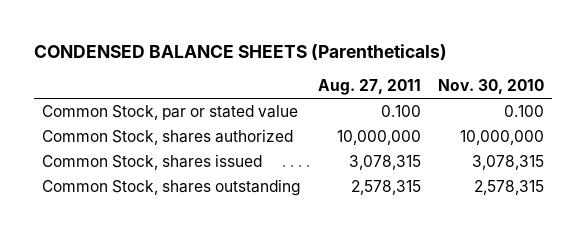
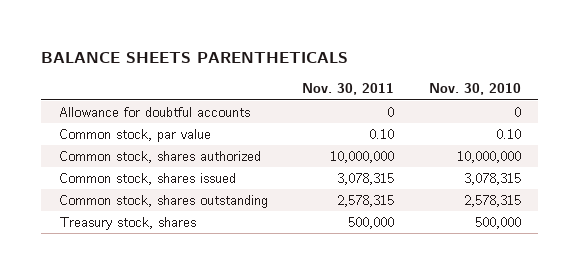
- CONDENSED BALANCE SHEETS (Parentheticals)
+ BALANCE SHEETS PARENTHETICALS
- | Aug. 27, 2011 | Nov. 30, 2010
+ | Nov. 30, 2011 | Nov. 30, 2010
- Common Stock, par or stated value | 0.100 | 0.100
- Common Stock, shares authorized | 10,000,000 | 10,000,000
- Common Stock, shares issued | 3,078,315 | 3,078,315
- Common Stock, shares outstanding | 2,578,315 | 2,578,315
+ Allowance for doubtful accounts | 0 | 0
+ Common stock, par value | 0.10 | 0.10
+ Common stock, shares authorized | 10,000,000 | 10,000,000
+ Common stock, shares issued | 3,078,315 | 3,078,315
+ Common stock, shares outstanding | 2,578,315 | 2,578,315
+ Treasury stock, shares | 500,000 | 500,000

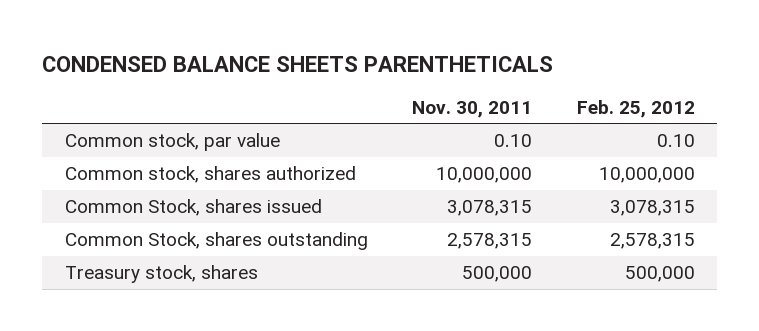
- BALANCE SHEETS PARENTHETICALS
+ CONDENSED BALANCE SHEETS PARENTHETICALS
- | Nov. 30, 2011 | Nov. 30, 2010
+ | Nov. 30, 2011 | Feb. 25, 2012
- Allowance for doubtful accounts | 0 | 0
- Common stock, shares issued | 3,078,315 | 3,078,315
- Common stock, shares outstanding | 2,578,315 | 2,578,315
+ Common Stock, shares issued | 3,078,315 | 3,078,315
+ Common Stock, shares outstanding | 2,578,315 | 2,578,315

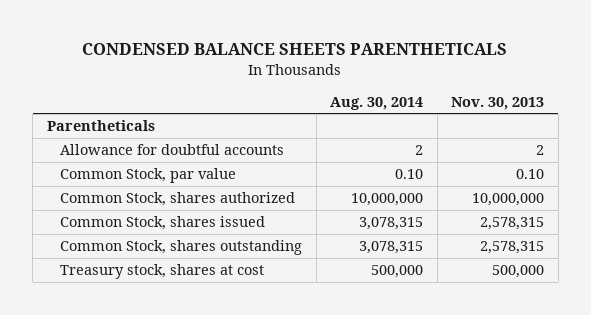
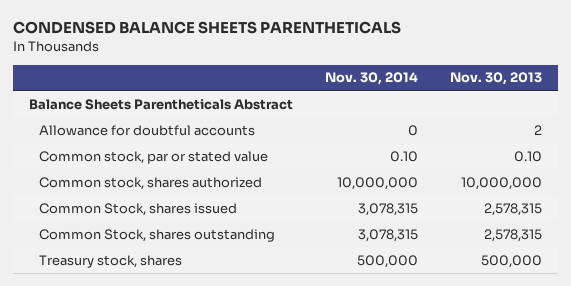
- | Aug. 30, 2014 | Nov. 30, 2013
+ | Nov. 30, 2014 | Nov. 30, 2013
- Parentheticals
+ Balance Sheets Parentheticals Abstract
- Common Stock, par value | 0.10 | 0.10
- Common Stock, shares authorized | 10,000,000 | 10,000,000
+ Common stock, par or stated value | 0.10 | 0.10
+ Common stock, shares authorized | 10,000,000 | 10,000,000
- Treasury stock, shares at cost | 500,000 | 500,000
+ Treasury stock, shares | 500,000 | 500,000

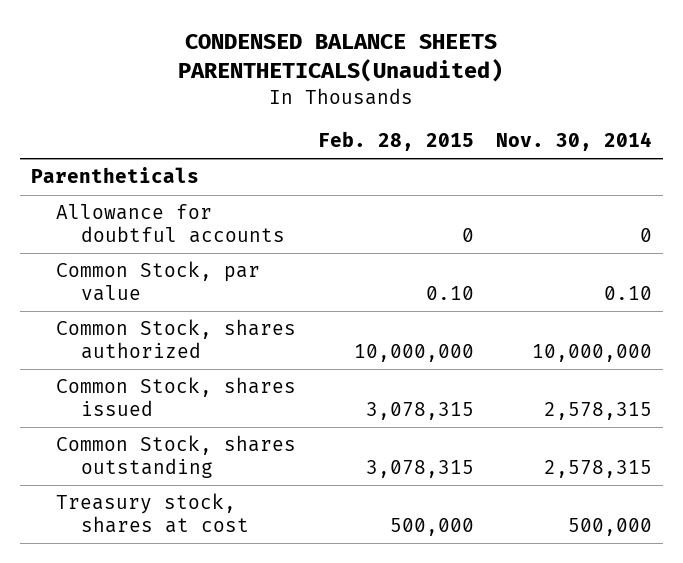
- CONDENSED BALANCE SHEETS PARENTHETICALS
+ CONDENSED BALANCE SHEETS PARENTHETICALS(Unaudited)
- | Nov. 30, 2014 | Nov. 30, 2013
+ | Feb. 28, 2015 | Nov. 30, 2014
- Balance Sheets Parentheticals Abstract
+ Parentheticals
- Common stock, par or stated value | 0.10 | 0.10
- Common stock, shares authorized | 10,000,000 | 10,000,000
- Common Stock, shares issued | 3,078,315 | 2,578,315
- Common Stock, shares outstanding | 3,078,315 | 2,578,315
- Treasury stock, shares | 500,000 | 500,000
+ Common Stock, par value | 0.10 | 0.10
+ Common Stock, shares authorized | 10,000,000 | 10,000,000
+ Common Stock, shares issued | 3,078,315 | 2,578,315
+ Common Stock, shares outstanding | 3,078,315 | 2,578,315
+ Treasury stock, shares at cost | 500,000 | 500,000

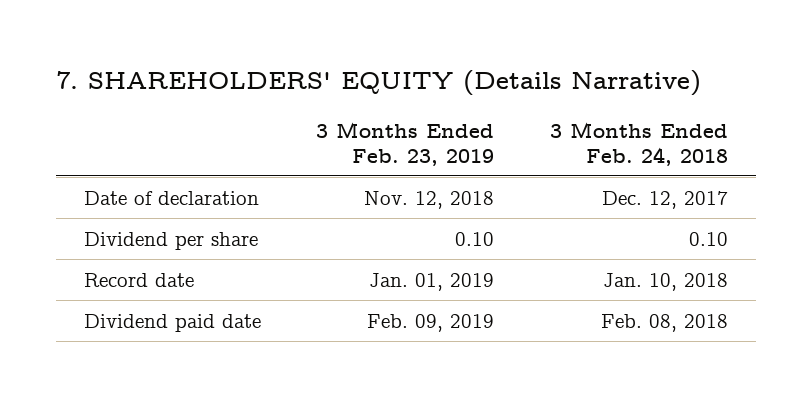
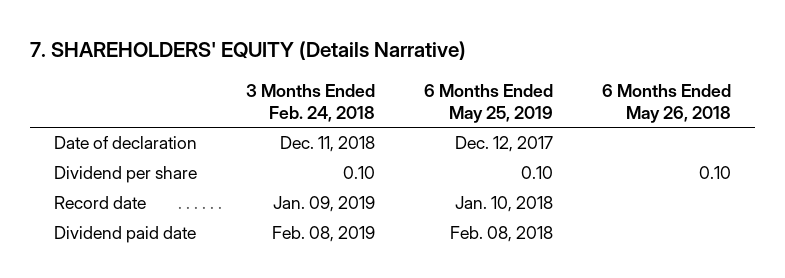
- | 3 Months Ended Feb. 23, 2019 | 3 Months Ended Feb. 24, 2018
+ | 3 Months Ended Feb. 24, 2018 | 6 Months Ended May 25, 2019 | 6 Months Ended May 26, 2018
- Date of declaration | Nov. 12, 2018 | Dec. 12, 2017
+ Date of declaration | Dec. 11, 2018 | Dec. 12, 2017 |
- Record date | Jan. 01, 2019 | Jan. 10, 2018
- Dividend paid date | Feb. 09, 2019 | Feb. 08, 2018
+ Record date | Jan. 09, 2019 | Jan. 10, 2018 |
+ Dividend paid date | Feb. 08, 2019 | Feb. 08, 2018 |

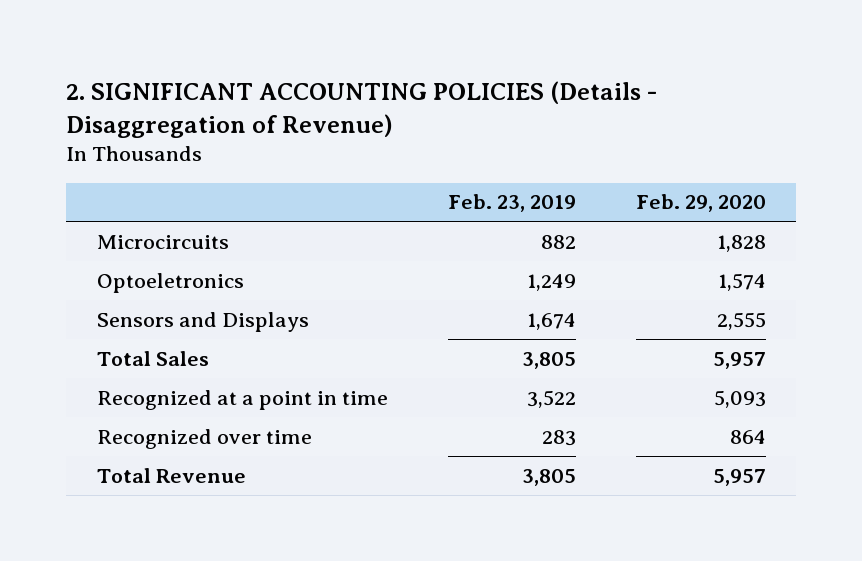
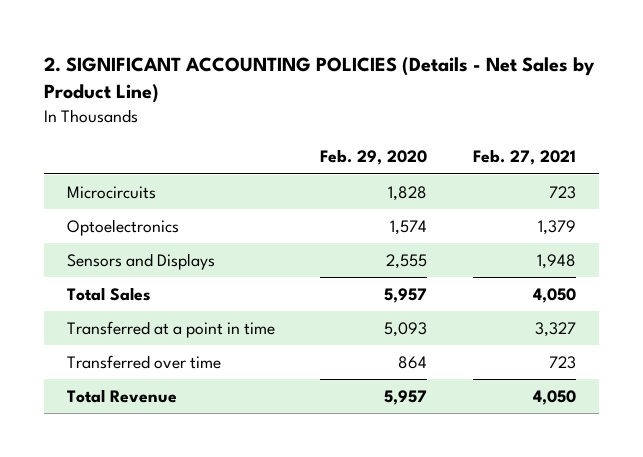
- 2. SIGNIFICANT ACCOUNTING POLICIES (Details - Disaggregation of Revenue)
+ 2. SIGNIFICANT ACCOUNTING POLICIES (Details - Net Sales by Product Line)
- | Feb. 23, 2019 | Feb. 29, 2020
+ | Feb. 29, 2020 | Feb. 27, 2021
- Optoeletronics | 1,249 | 1,574
+ Optoelectronics | 1,574 | 1,379
- Recognized at a point in time | 3,522 | 5,093
- Recognized over time | 283 | 864
+ Transferred at a point in time | 5,093 | 3,327
+ Transferred over time | 864 | 723

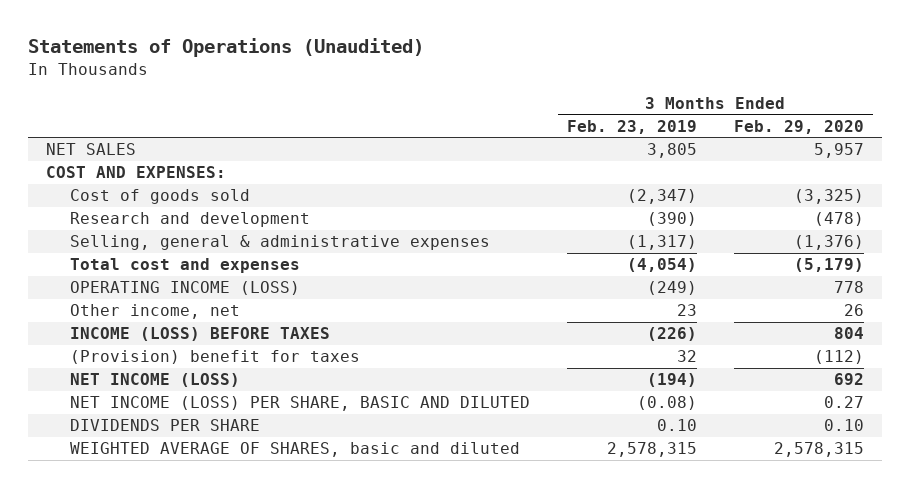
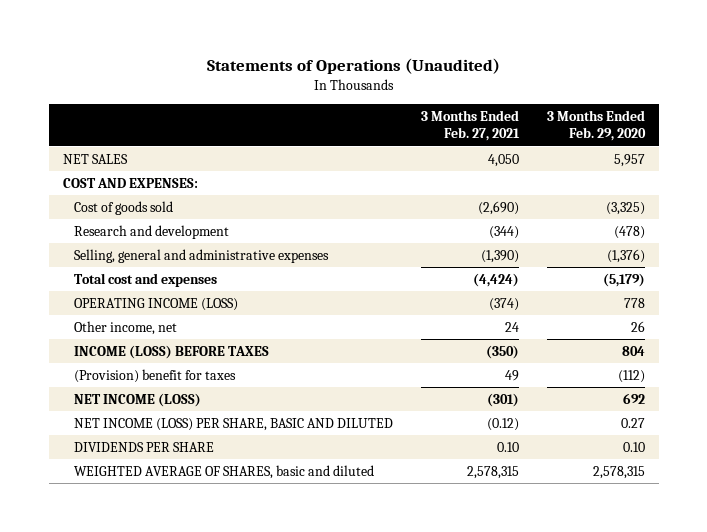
- | 3 Months Ended Feb. 23, 2019 | 3 Months Ended Feb. 29, 2020
+ | 3 Months Ended Feb. 27, 2021 | 3 Months Ended Feb. 29, 2020
- Selling, general & administrative expenses | (1,317) | (1,376)
+ Selling, general and administrative expenses | (1,390) | (1,376)

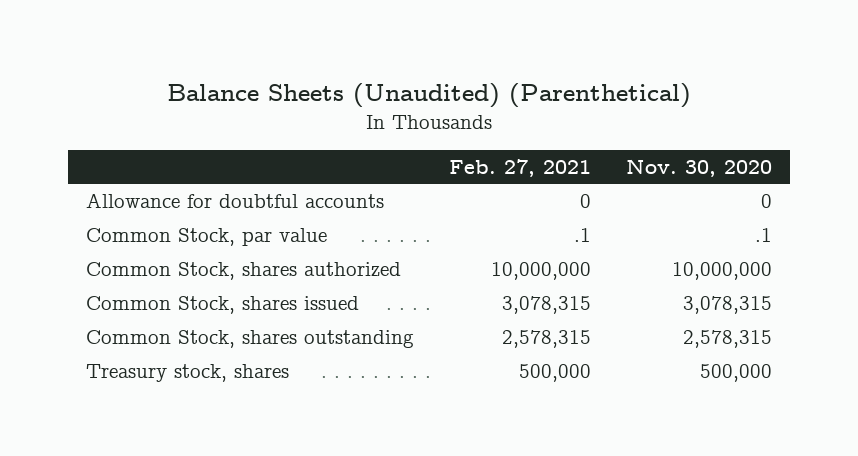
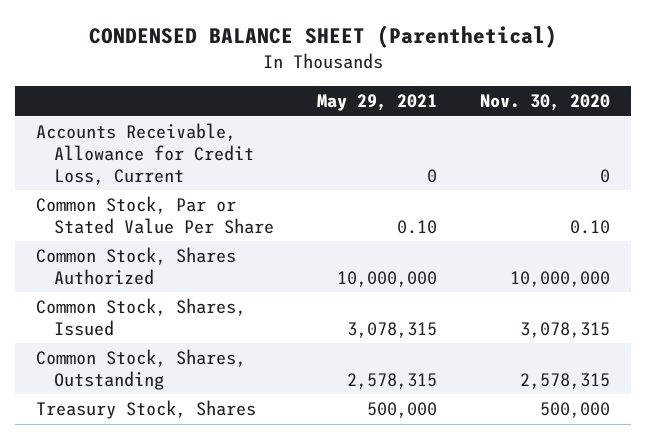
- Balance Sheets (Unaudited) (Parenthetical)
+ CONDENSED BALANCE SHEET (Parenthetical)
- | Feb. 27, 2021 | Nov. 30, 2020
+ | May 29, 2021 | Nov. 30, 2020
- Allowance for doubtful accounts | 0 | 0
- Common Stock, par value | .1 | .1
- Common Stock, shares authorized | 10,000,000 | 10,000,000
- Common Stock, shares issued | 3,078,315 | 3,078,315
- Common Stock, shares outstanding | 2,578,315 | 2,578,315
- Treasury stock, shares | 500,000 | 500,000
+ Accounts Receivable, Allowance for Credit Loss, Current | 0 | 0
+ Common Stock, Par or Stated Value Per Share | 0.10 | 0.10
+ Common Stock, Shares Authorized | 10,000,000 | 10,000,000
+ Common Stock, Shares, Issued | 3,078,315 | 3,078,315
+ Common Stock, Shares, Outstanding | 2,578,315 | 2,578,315
+ Treasury Stock, Shares | 500,000 | 500,000

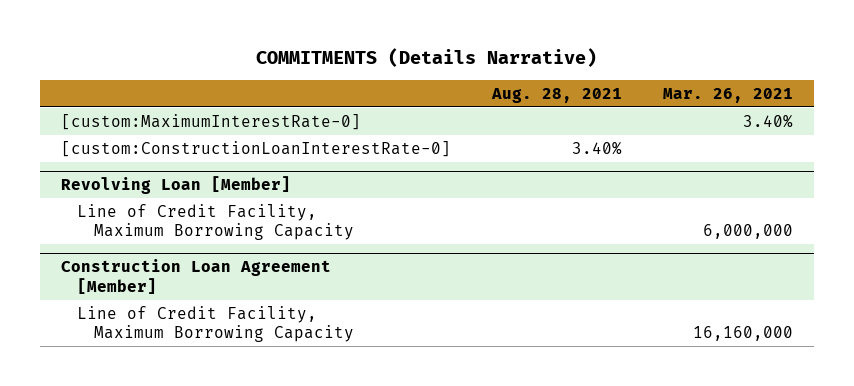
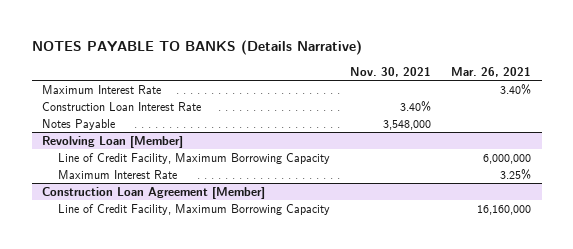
- COMMITMENTS (Details Narrative)
+ NOTES PAYABLE TO BANKS (Details Narrative)
- | Aug. 28, 2021 | Mar. 26, 2021
+ | Nov. 30, 2021 | Mar. 26, 2021
- [custom:MaximumInterestRate-0] | | 3.40%
- [custom:ConstructionLoanInterestRate-0] | 3.40% |
+ Maximum Interest Rate | | 3.40%
+ Construction Loan Interest Rate | 3.40% |
+ Notes Payable | 3,548,000 |
@ Revolving Loan [Member]
+ Maximum Interest Rate | | 3.25%

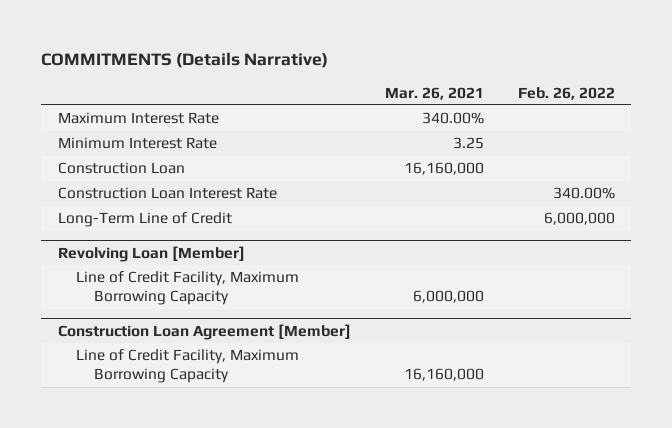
- NOTES PAYABLE TO BANKS (Details Narrative)
+ COMMITMENTS (Details Narrative)
- | Nov. 30, 2021 | Mar. 26, 2021
+ | Mar. 26, 2021 | Feb. 26, 2022
- Maximum Interest Rate | | 3.40%
+ Maximum Interest Rate | 340.00% |
+ Minimum Interest Rate | 3.25 |
+ Construction Loan | 16,160,000 |
- Notes Payable | 3,548,000 |
+ Long-Term Line of Credit | | 6,000,000
@ Revolving Loan [Member]
- Maximum Interest Rate | | 3.25%

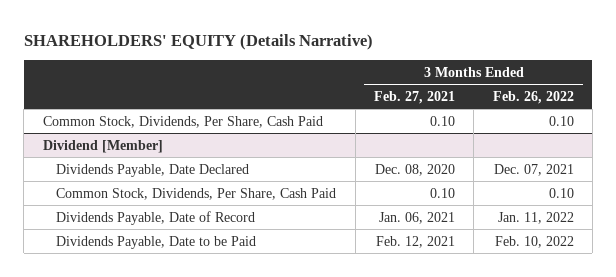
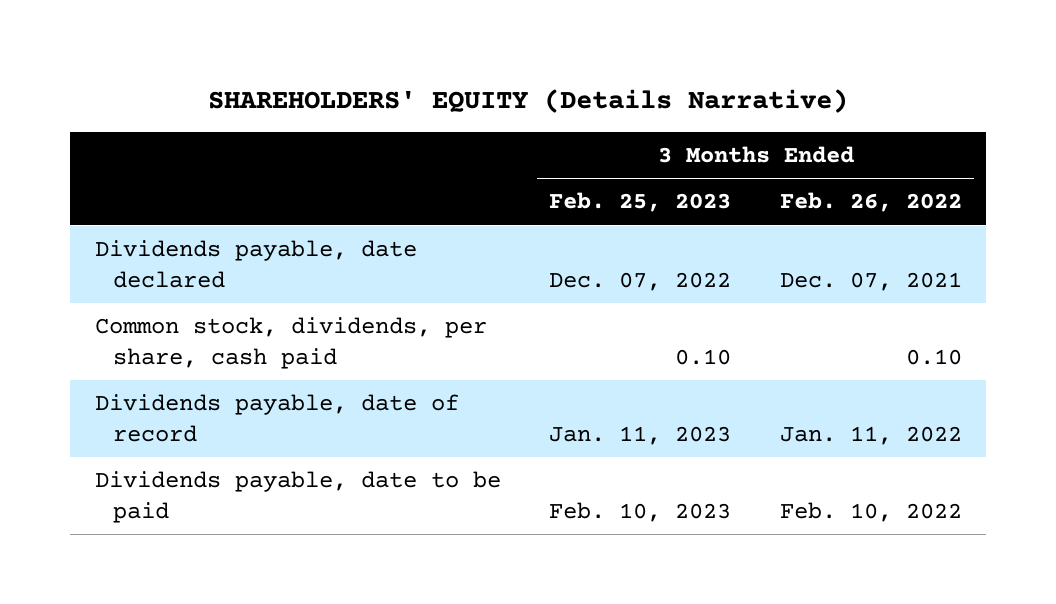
- | 3 Months Ended Feb. 27, 2021 | 3 Months Ended Feb. 26, 2022
+ | 3 Months Ended Feb. 25, 2023 | 3 Months Ended Feb. 26, 2022
- Common Stock, Dividends, Per Share, Cash Paid | 0.10 | 0.10
- Dividend [Member]
- Dividends Payable, Date Declared | Dec. 08, 2020 | Dec. 07, 2021
- Common Stock, Dividends, Per Share, Cash Paid | 0.10 | 0.10
- Dividends Payable, Date of Record | Jan. 06, 2021 | Jan. 11, 2022
- Dividends Payable, Date to be Paid | Feb. 12, 2021 | Feb. 10, 2022
+ Dividends payable, date declared | Dec. 07, 2022 | Dec. 07, 2021
+ Common stock, dividends, per share, cash paid | 0.10 | 0.10
+ Dividends payable, date of record | Jan. 11, 2023 | Jan. 11, 2022
+ Dividends payable, date to be paid | Feb. 10, 2023 | Feb. 10, 2022

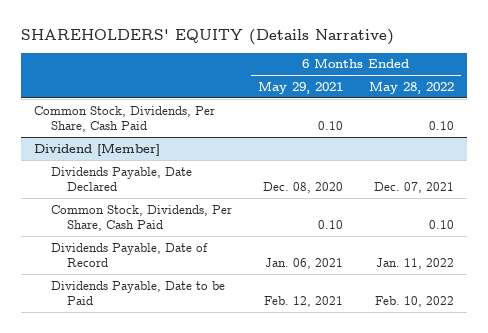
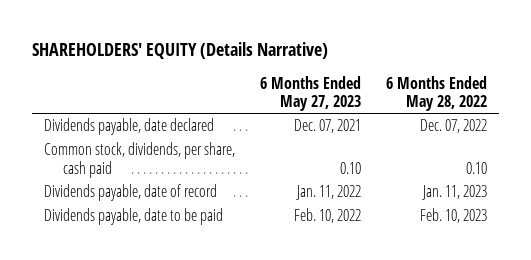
- | 6 Months Ended May 29, 2021 | 6 Months Ended May 28, 2022
+ | 6 Months Ended May 27, 2023 | 6 Months Ended May 28, 2022
- Common Stock, Dividends, Per Share, Cash Paid | 0.10 | 0.10
- Dividend [Member]
- Dividends Payable, Date Declared | Dec. 08, 2020 | Dec. 07, 2021
- Common Stock, Dividends, Per Share, Cash Paid | 0.10 | 0.10
- Dividends Payable, Date of Record | Jan. 06, 2021 | Jan. 11, 2022
- Dividends Payable, Date to be Paid | Feb. 12, 2021 | Feb. 10, 2022
+ Dividends payable, date declared | Dec. 07, 2021 | Dec. 07, 2022
+ Common stock, dividends, per share, cash paid | 0.10 | 0.10
+ Dividends payable, date of record | Jan. 11, 2022 | Jan. 11, 2023
+ Dividends payable, date to be paid | Feb. 10, 2022 | Feb. 10, 2023

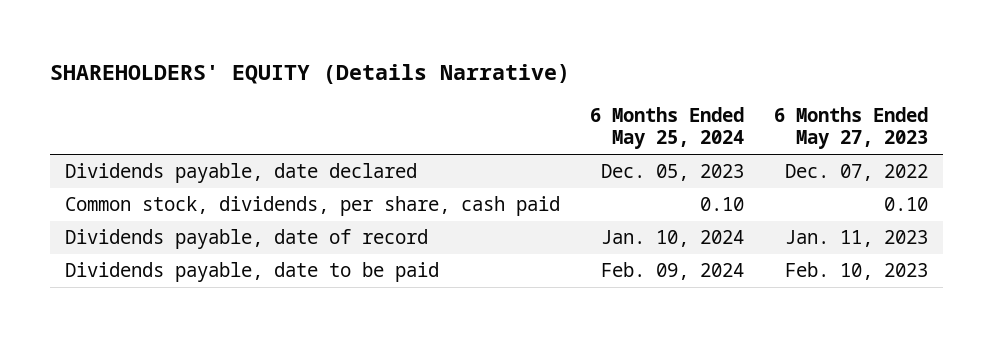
- | 6 Months Ended May 27, 2023 | 6 Months Ended May 28, 2022
+ | 6 Months Ended May 25, 2024 | 6 Months Ended May 27, 2023
- Dividends payable, date declared | Dec. 07, 2021 | Dec. 07, 2022
+ Dividends payable, date declared | Dec. 05, 2023 | Dec. 07, 2022
- Dividends payable, date of record | Jan. 11, 2022 | Jan. 11, 2023
- Dividends payable, date to be paid | Feb. 10, 2022 | Feb. 10, 2023
+ Dividends payable, date of record | Jan. 10, 2024 | Jan. 11, 2023
+ Dividends payable, date to be paid | Feb. 09, 2024 | Feb. 10, 2023

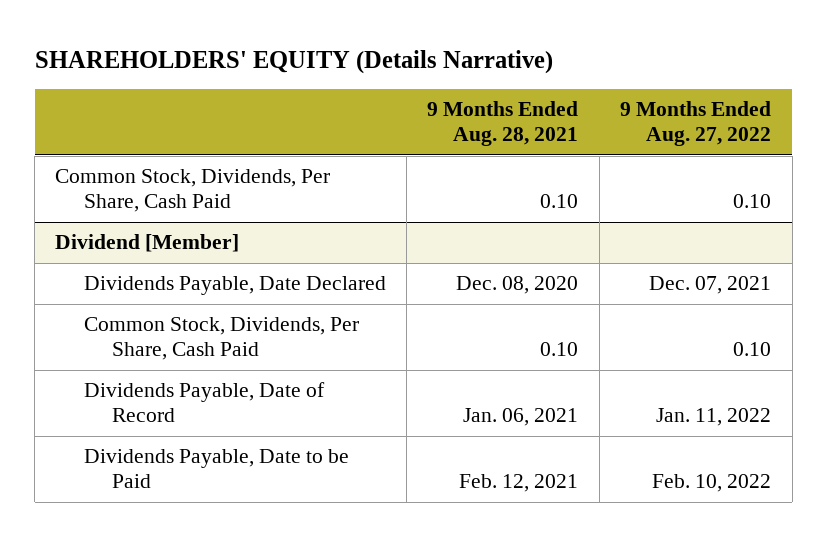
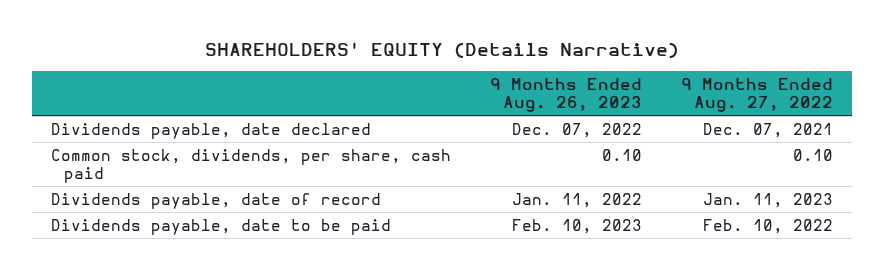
- | 9 Months Ended Aug. 28, 2021 | 9 Months Ended Aug. 27, 2022
+ | 9 Months Ended Aug. 26, 2023 | 9 Months Ended Aug. 27, 2022
- Common Stock, Dividends, Per Share, Cash Paid | 0.10 | 0.10
- Dividend [Member]
- Dividends Payable, Date Declared | Dec. 08, 2020 | Dec. 07, 2021
- Common Stock, Dividends, Per Share, Cash Paid | 0.10 | 0.10
- Dividends Payable, Date of Record | Jan. 06, 2021 | Jan. 11, 2022
- Dividends Payable, Date to be Paid | Feb. 12, 2021 | Feb. 10, 2022
+ Dividends payable, date declared | Dec. 07, 2022 | Dec. 07, 2021
+ Common stock, dividends, per share, cash paid | 0.10 | 0.10
+ Dividends payable, date of record | Jan. 11, 2022 | Jan. 11, 2023
+ Dividends payable, date to be paid | Feb. 10, 2023 | Feb. 10, 2022

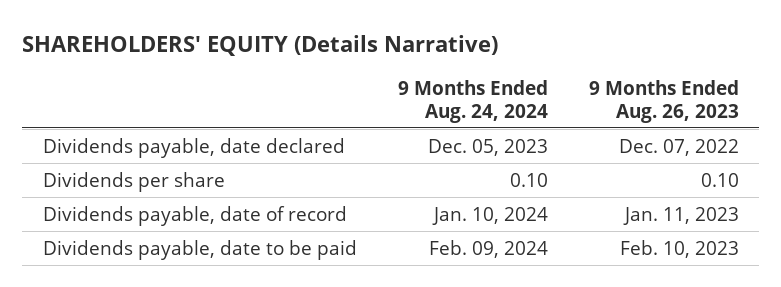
- | 9 Months Ended Aug. 26, 2023 | 9 Months Ended Aug. 27, 2022
+ | 9 Months Ended Aug. 24, 2024 | 9 Months Ended Aug. 26, 2023
- Common stock, dividends, per share, cash paid | 0.10 | 0.10
- Dividends payable, date of record | Jan. 11, 2022 | Jan. 11, 2023
+ Dividends per share | 0.10 | 0.10
+ Dividends payable, date of record | Jan. 10, 2024 | Jan. 11, 2023

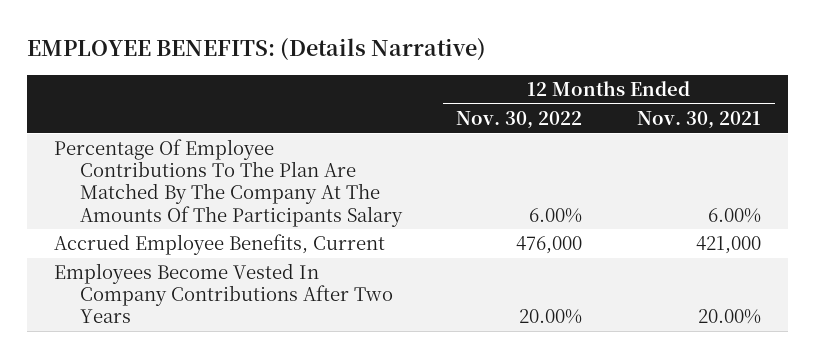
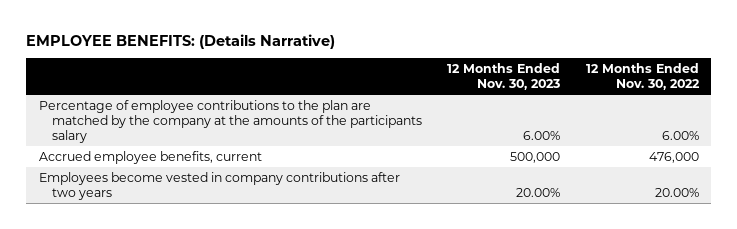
- | 12 Months Ended Nov. 30, 2022 | 12 Months Ended Nov. 30, 2021
+ | 12 Months Ended Nov. 30, 2023 | 12 Months Ended Nov. 30, 2022
- Percentage Of Employee Contributions To The Plan Are Matched By The Company At The Amounts Of The Participants Salary | 6.00% | 6.00%
- Accrued Employee Benefits, Current | 476,000 | 421,000
- Employees Become Vested In Company Contributions After Two Years | 20.00% | 20.00%
+ Percentage of employee contributions to the plan are matched by the company at the amounts of the participants salary | 6.00% | 6.00%
+ Accrued employee benefits, current | 500,000 | 476,000
+ Employees become vested in company contributions after two years | 20.00% | 20.00%

